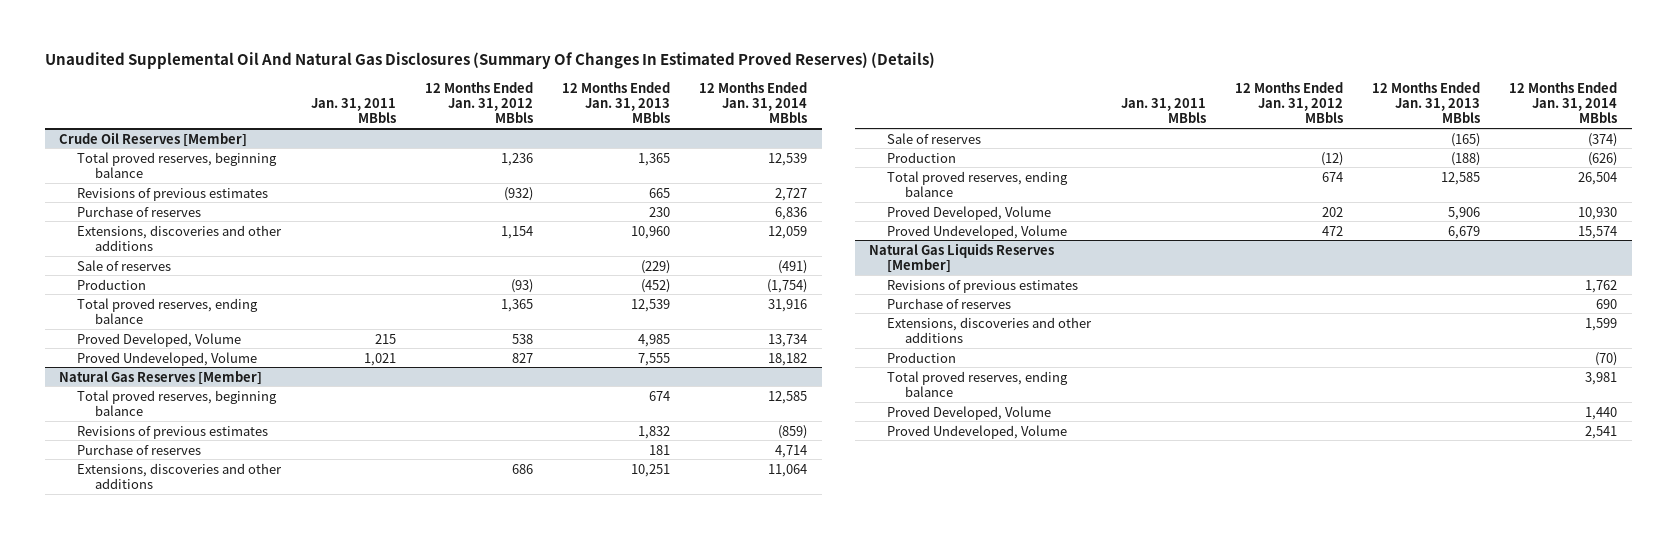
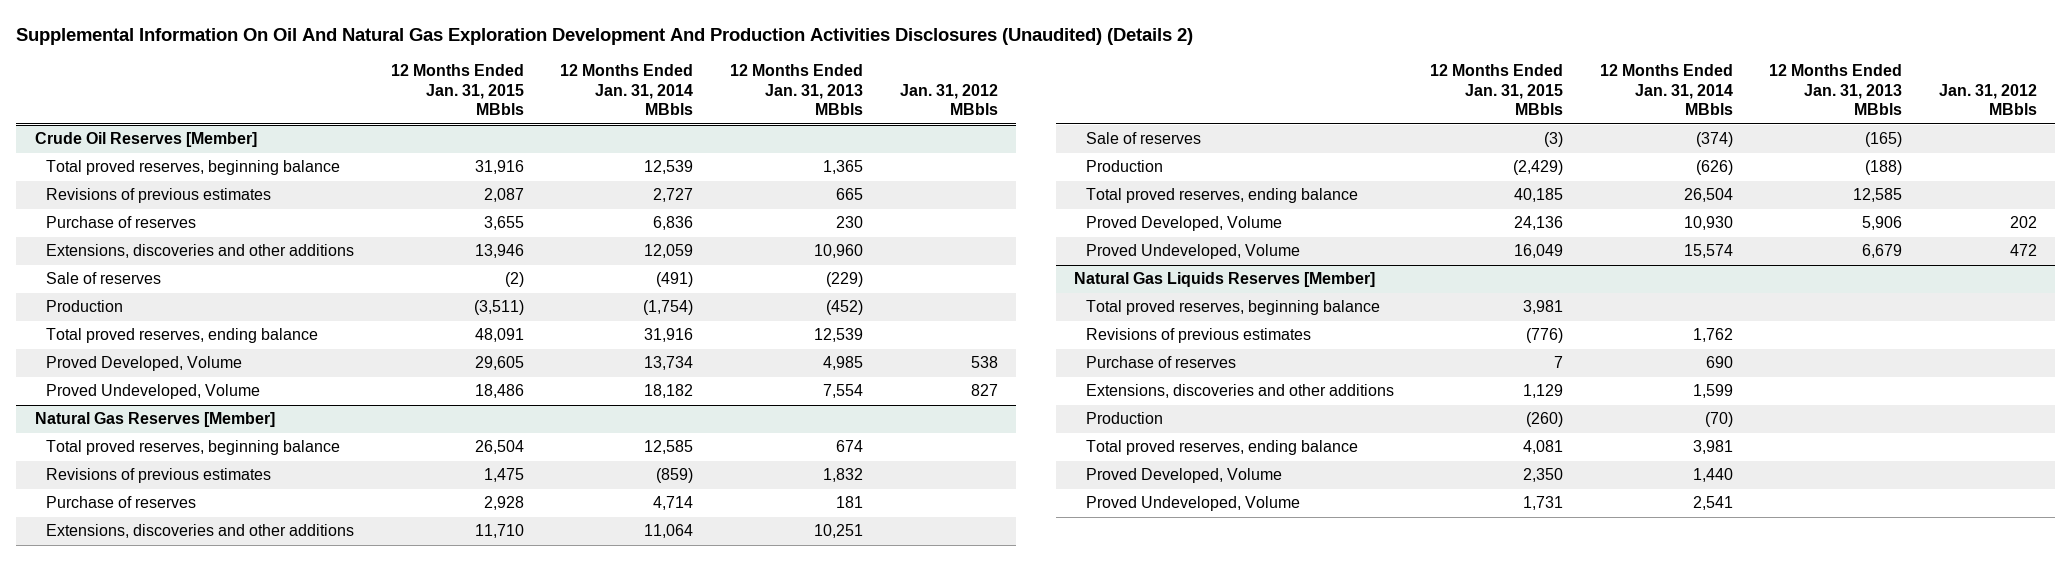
- Unaudited Supplemental Oil And Natural Gas Disclosures (Summary Of Changes In Estimated Proved Reserves) (Details)
+ Supplemental Information On Oil And Natural Gas Exploration Development And Production Activities Disclosures (Unaudited) (Details 2)
- | Jan. 31, 2011 MBbls | 12 Months Ended Jan. 31, 2012 MBbls | 12 Months Ended Jan. 31, 2013 MBbls | 12 Months Ended Jan. 31, 2014 MBbls
+ | 12 Months Ended Jan. 31, 2015 MBbls | 12 Months Ended Jan. 31, 2014 MBbls | 12 Months Ended Jan. 31, 2013 MBbls | Jan. 31, 2012 MBbls
@ Crude Oil Reserves [Member]
- Proved Undeveloped, Volume | 1,021 | 827 | 7,555 | 18,182
+ Proved Undeveloped, Volume | 18,486 | 18,182 | 7,554 | 827
@ Natural Gas Liquids Reserves [Member]
+ Total proved reserves, beginning balance | 3,981 | | |

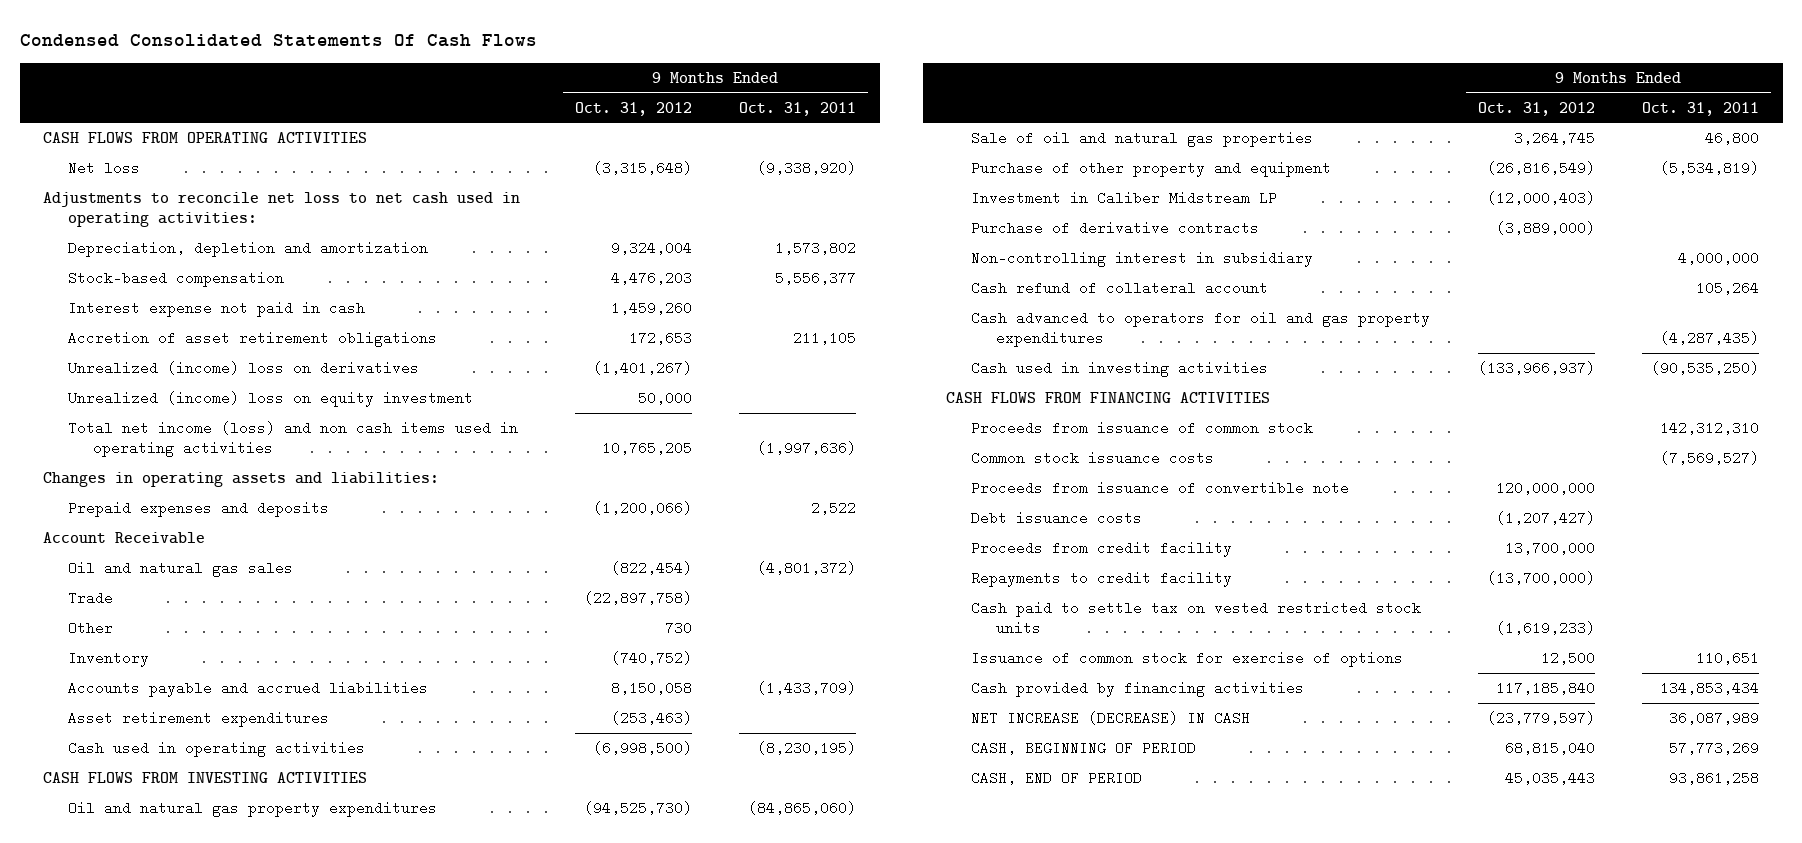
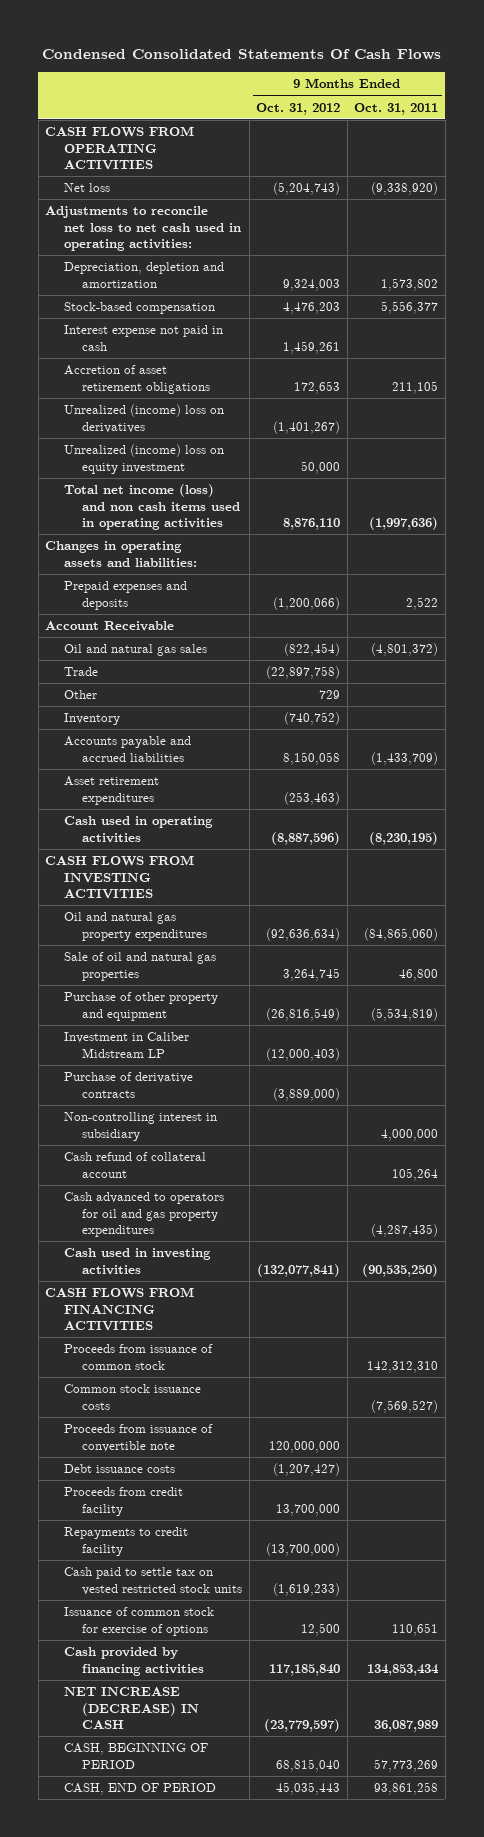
- Net loss | (3,315,648) | (9,338,920)
+ Net loss | (5,204,743) | (9,338,920)
- Depreciation, depletion and amortization | 9,324,004 | 1,573,802
+ Depreciation, depletion and amortization | 9,324,003 | 1,573,802
- Interest expense not paid in cash | 1,459,260 |
+ Interest expense not paid in cash | 1,459,261 |
- Total net income (loss) and non cash items used in operating activities | 10,765,205 | (1,997,636)
+ Total net income (loss) and non cash items used in operating activities | 8,876,110 | (1,997,636)
- Other | 730 |
+ Other | 729 |
- Cash used in operating activities | (6,998,500) | (8,230,195)
+ Cash used in operating activities | (8,887,596) | (8,230,195)
- Oil and natural gas property expenditures | (94,525,730) | (84,865,060)
+ Oil and natural gas property expenditures | (92,636,634) | (84,865,060)
- Cash used in investing activities | (133,966,937) | (90,535,250)
+ Cash used in investing activities | (132,077,841) | (90,535,250)

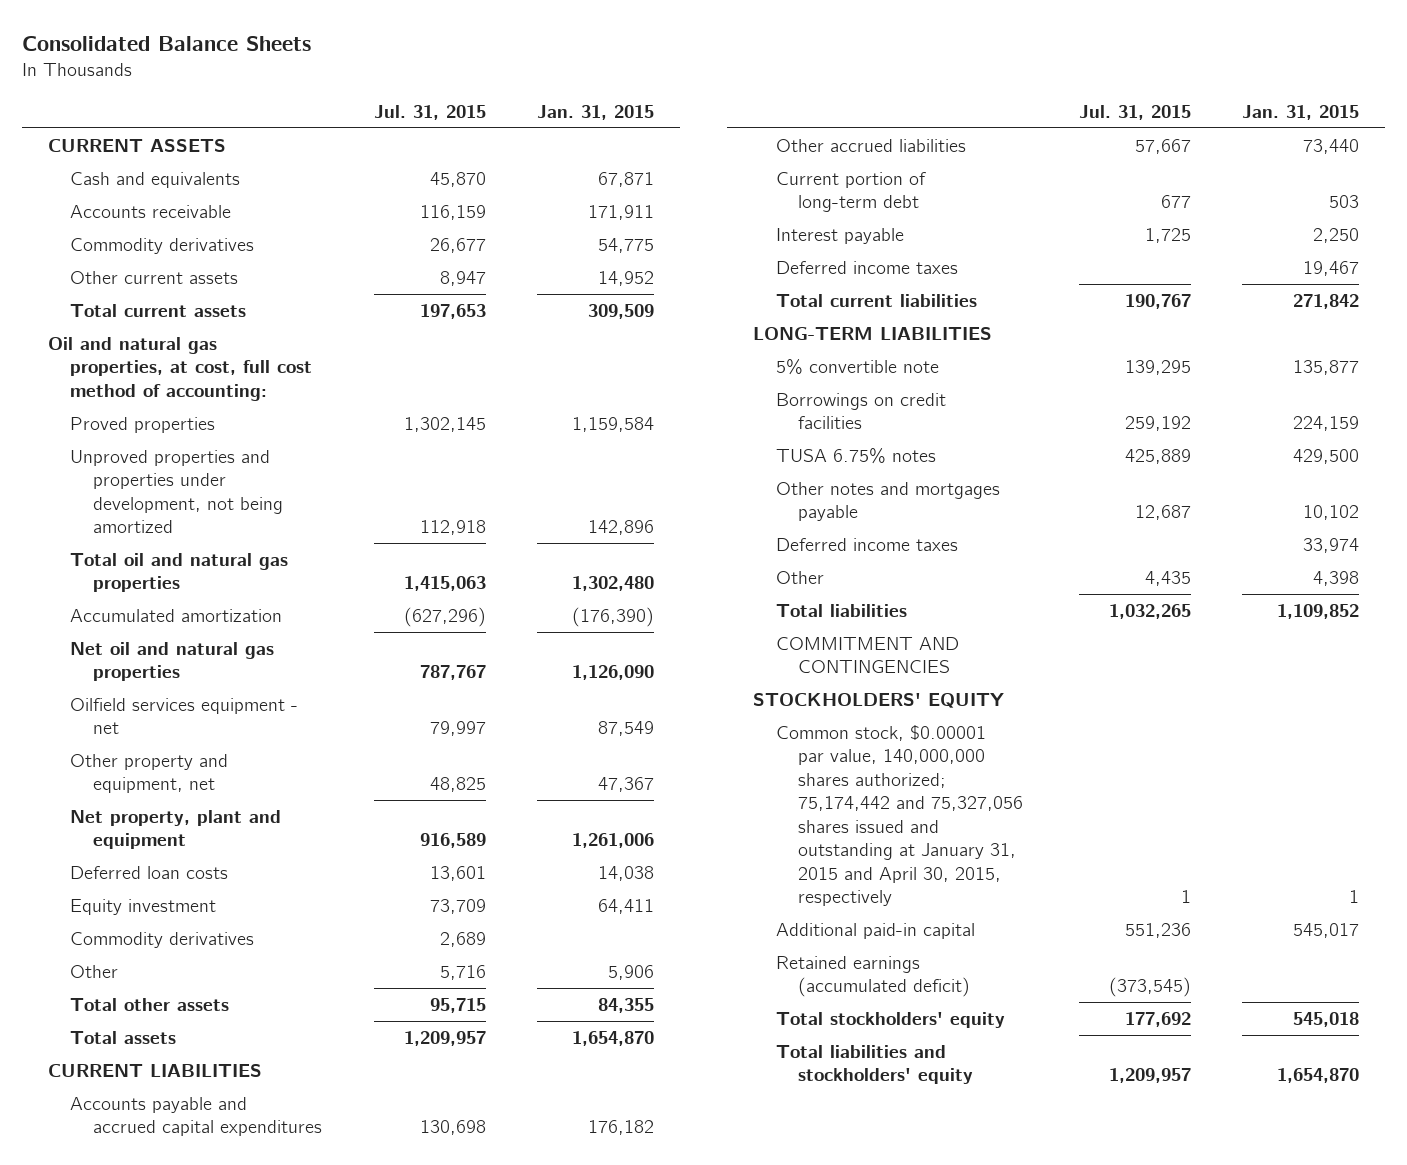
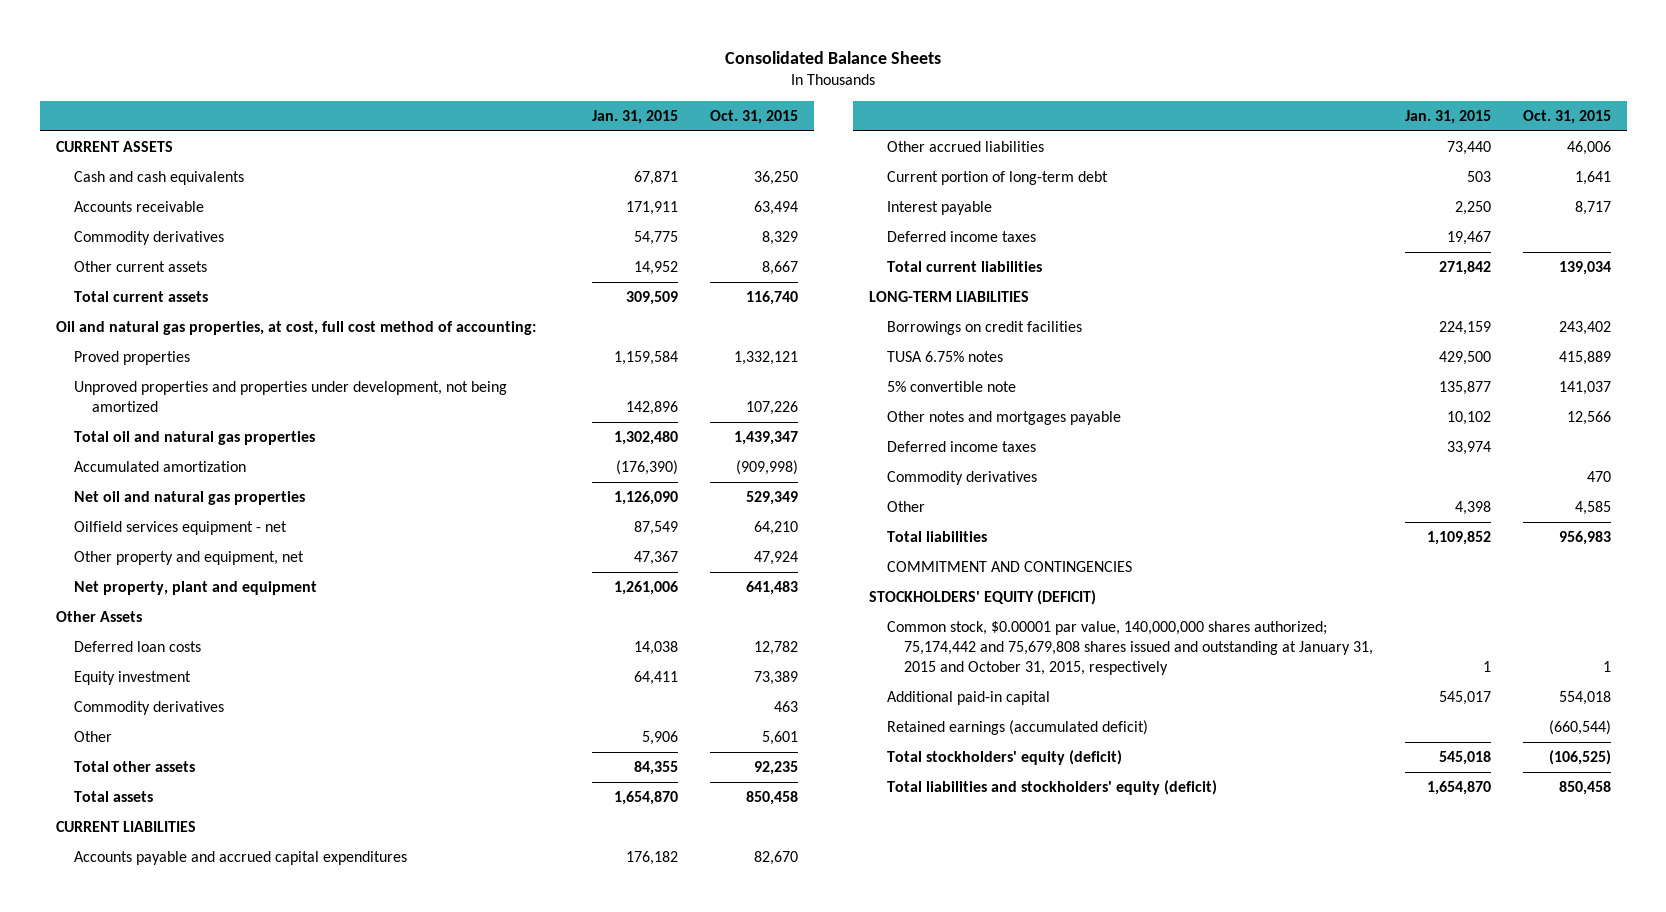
- | Jul. 31, 2015 | Jan. 31, 2015
+ | Jan. 31, 2015 | Oct. 31, 2015
- Cash and equivalents | 45,870 | 67,871
+ Cash and cash equivalents | 67,871 | 36,250
+ Other Assets
moved down: 5% convertible note | 135,877 | 141,037
+ Commodity derivatives | | 470
- STOCKHOLDERS' EQUITY
- Common stock, $0.00001 par value, 140,000,000 shares authorized; 75,174,442 and 75,327,056 shares issued and outstanding at January 31, 2015 and April 30, 2015, respectively | 1 | 1
+ STOCKHOLDERS' EQUITY (DEFICIT)
+ Common stock, $0.00001 par value, 140,000,000 shares authorized; 75,174,442 and 75,679,808 shares issued and outstanding at January 31, 2015 and October 31, 2015, respectively | 1 | 1
- Total stockholders' equity | 177,692 | 545,018
- Total liabilities and stockholders' equity | 1,209,957 | 1,654,870
+ Total stockholders' equity (deficit) | 545,018 | (106,525)
+ Total liabilities and stockholders' equity (deficit) | 1,654,870 | 850,458

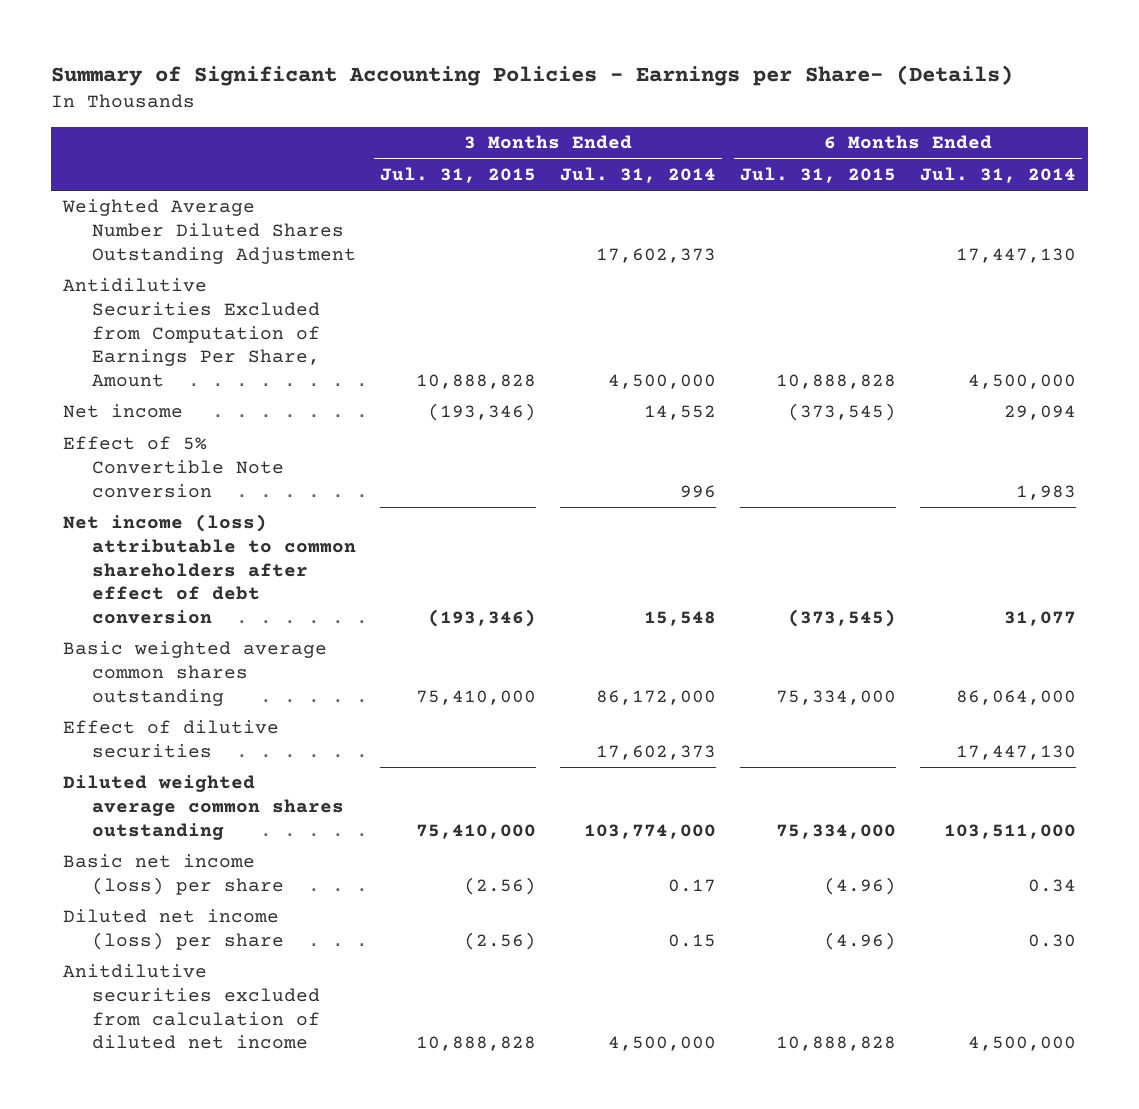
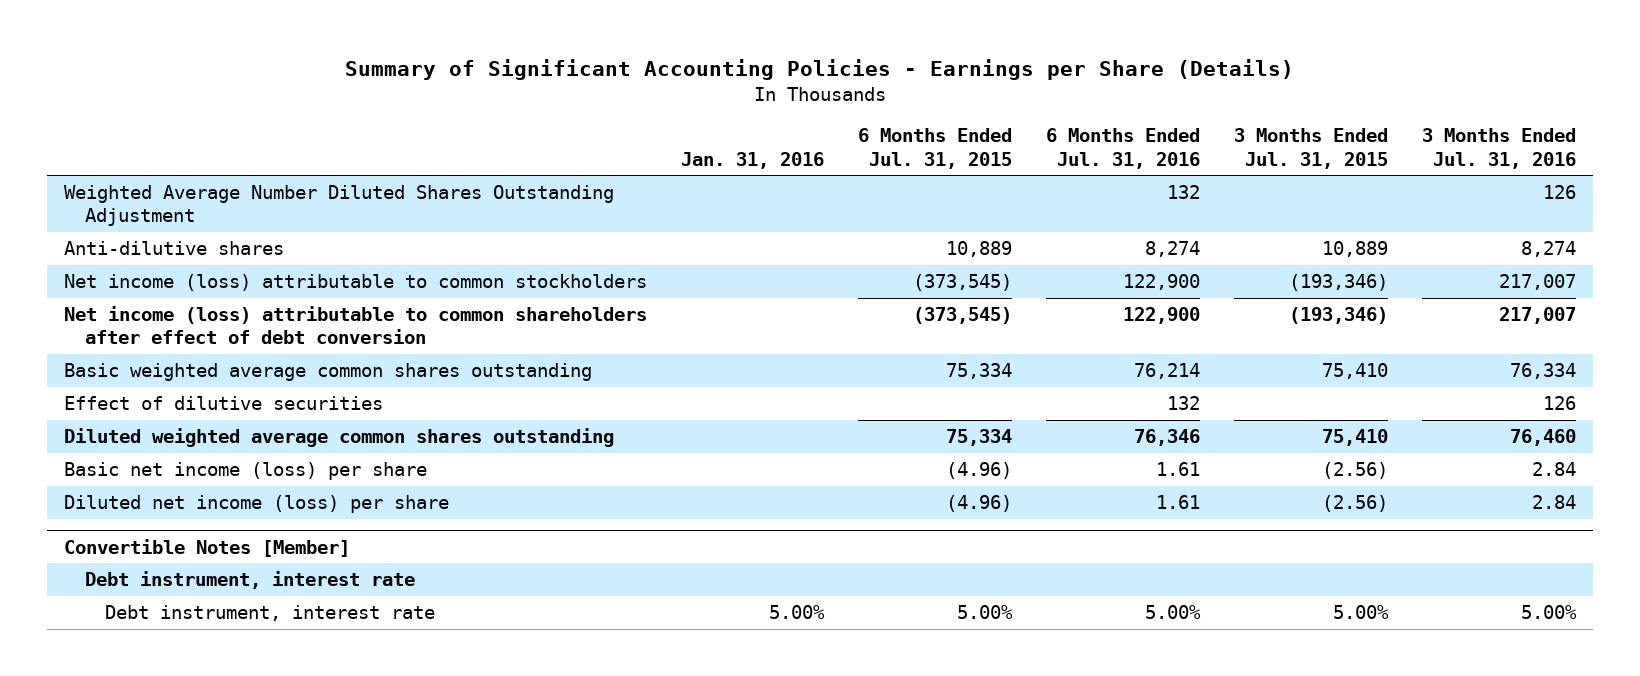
- Summary of Significant Accounting Policies - Earnings per Share- (Details)
+ Summary of Significant Accounting Policies - Earnings per Share (Details)
- | 3 Months Ended Jul. 31, 2015 | 3 Months Ended Jul. 31, 2014 | 6 Months Ended Jul. 31, 2015 | 6 Months Ended Jul. 31, 2014
+ | Jan. 31, 2016 | 6 Months Ended Jul. 31, 2015 | 6 Months Ended Jul. 31, 2016 | 3 Months Ended Jul. 31, 2015 | 3 Months Ended Jul. 31, 2016
- Antidilutive Securities Excluded from Computation of Earnings Per Share, Amount | 10,888,828 | 4,500,000 | 10,888,828 | 4,500,000
- Net income | (193,346) | 14,552 | (373,545) | 29,094
- Effect of 5% Convertible Note conversion | | 996 | | 1,983
+ Anti-dilutive shares | | 10,889 | 8,274 | 10,889 | 8,274
+ Net income (loss) attributable to common stockholders | | (373,545) | 122,900 | (193,346) | 217,007
- Basic weighted average common shares outstanding | 75,410,000 | 86,172,000 | 75,334,000 | 86,064,000
+ Basic weighted average common shares outstanding | | 75,334 | 76,214 | 75,410 | 76,334
- Diluted weighted average common shares outstanding | 75,410,000 | 103,774,000 | 75,334,000 | 103,511,000
+ Diluted weighted average common shares outstanding | | 75,334 | 76,346 | 75,410 | 76,460
- Anitdilutive securities excluded from calculation of diluted net income | 10,888,828 | 4,500,000 | 10,888,828 | 4,500,000
+ Convertible Notes [Member]
+ Debt instrument, interest rate
+ Debt instrument, interest rate | 5.00% | 5.00% | 5.00% | 5.00% | 5.00%

